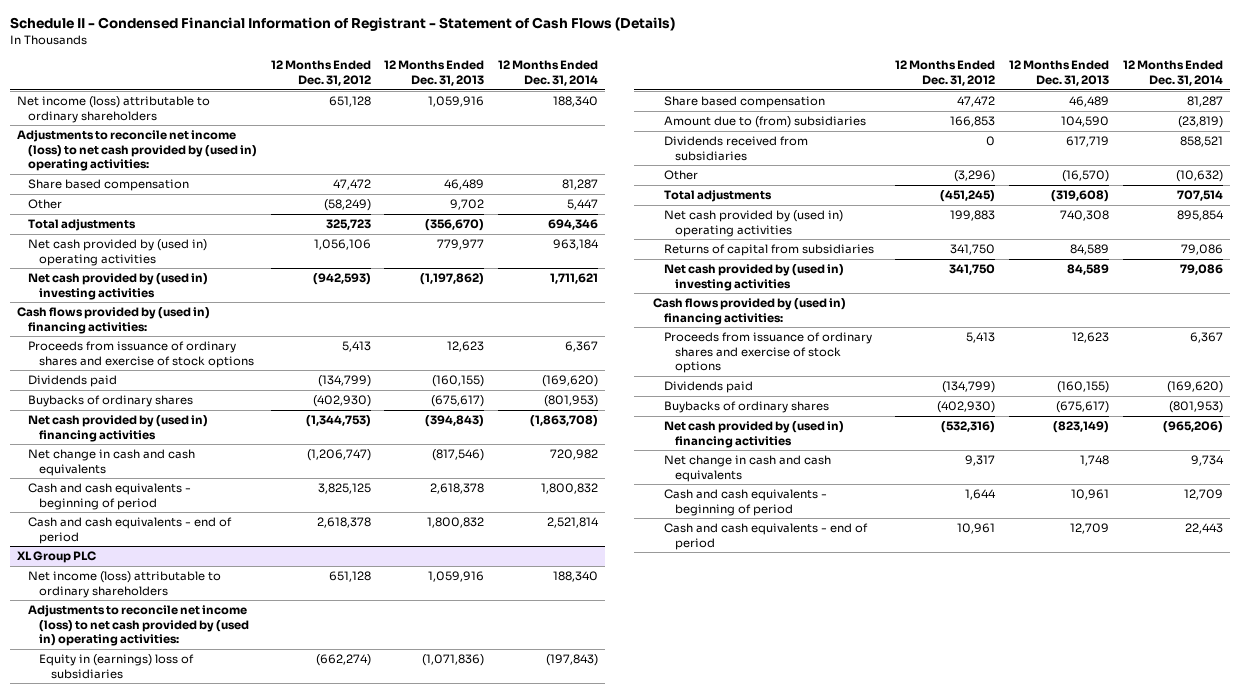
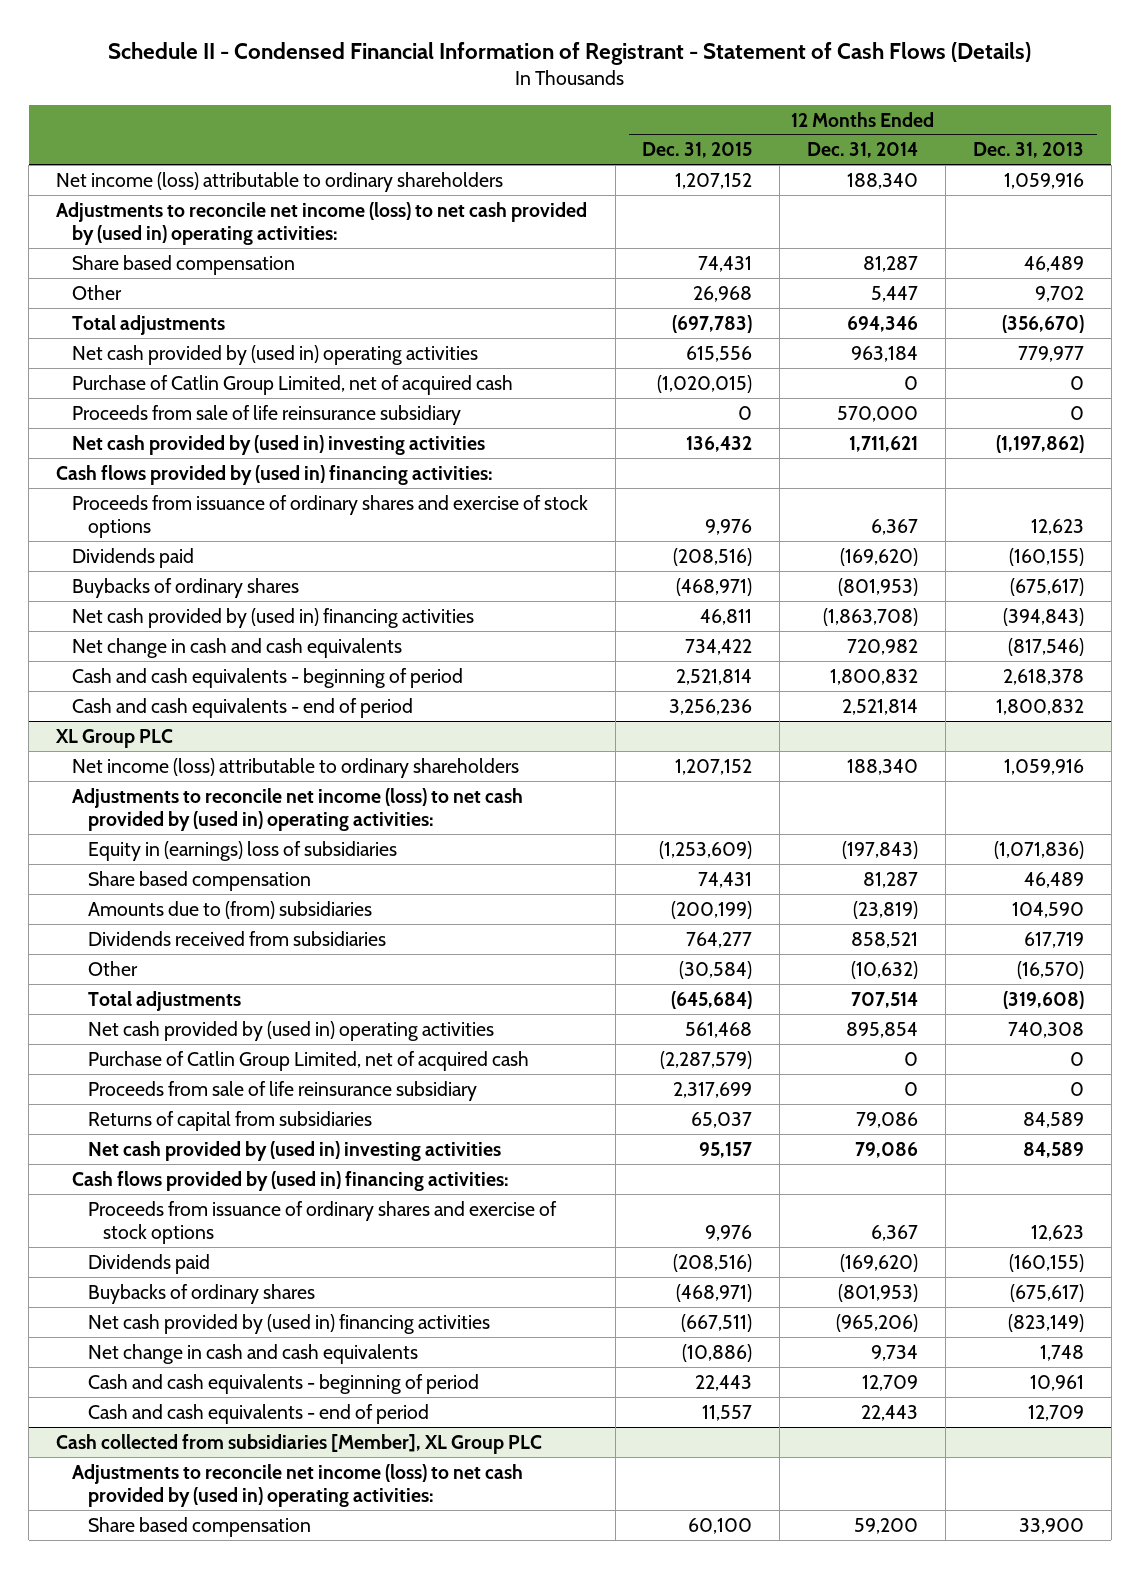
- | 12 Months Ended Dec. 31, 2012 | 12 Months Ended Dec. 31, 2013 | 12 Months Ended Dec. 31, 2014
+ | 12 Months Ended Dec. 31, 2015 | 12 Months Ended Dec. 31, 2014 | 12 Months Ended Dec. 31, 2013
+ Purchase of Catlin Group Limited, net of acquired cash | (1,020,015) | 0 | 0
+ Proceeds from sale of life reinsurance subsidiary | 0 | 570,000 | 0
@ XL Group PLC
- Amount due to (from) subsidiaries | 166,853 | 104,590 | (23,819)
+ Amounts due to (from) subsidiaries | (200,199) | (23,819) | 104,590
+ Purchase of Catlin Group Limited, net of acquired cash | (2,287,579) | 0 | 0
+ Proceeds from sale of life reinsurance subsidiary | 2,317,699 | 0 | 0
+ Cash collected from subsidiaries [Member], XL Group PLC
+ Adjustments to reconcile net income (loss) to net cash provided by (used in) operating activities:
+ Share based compensation | 60,100 | 59,200 | 33,900

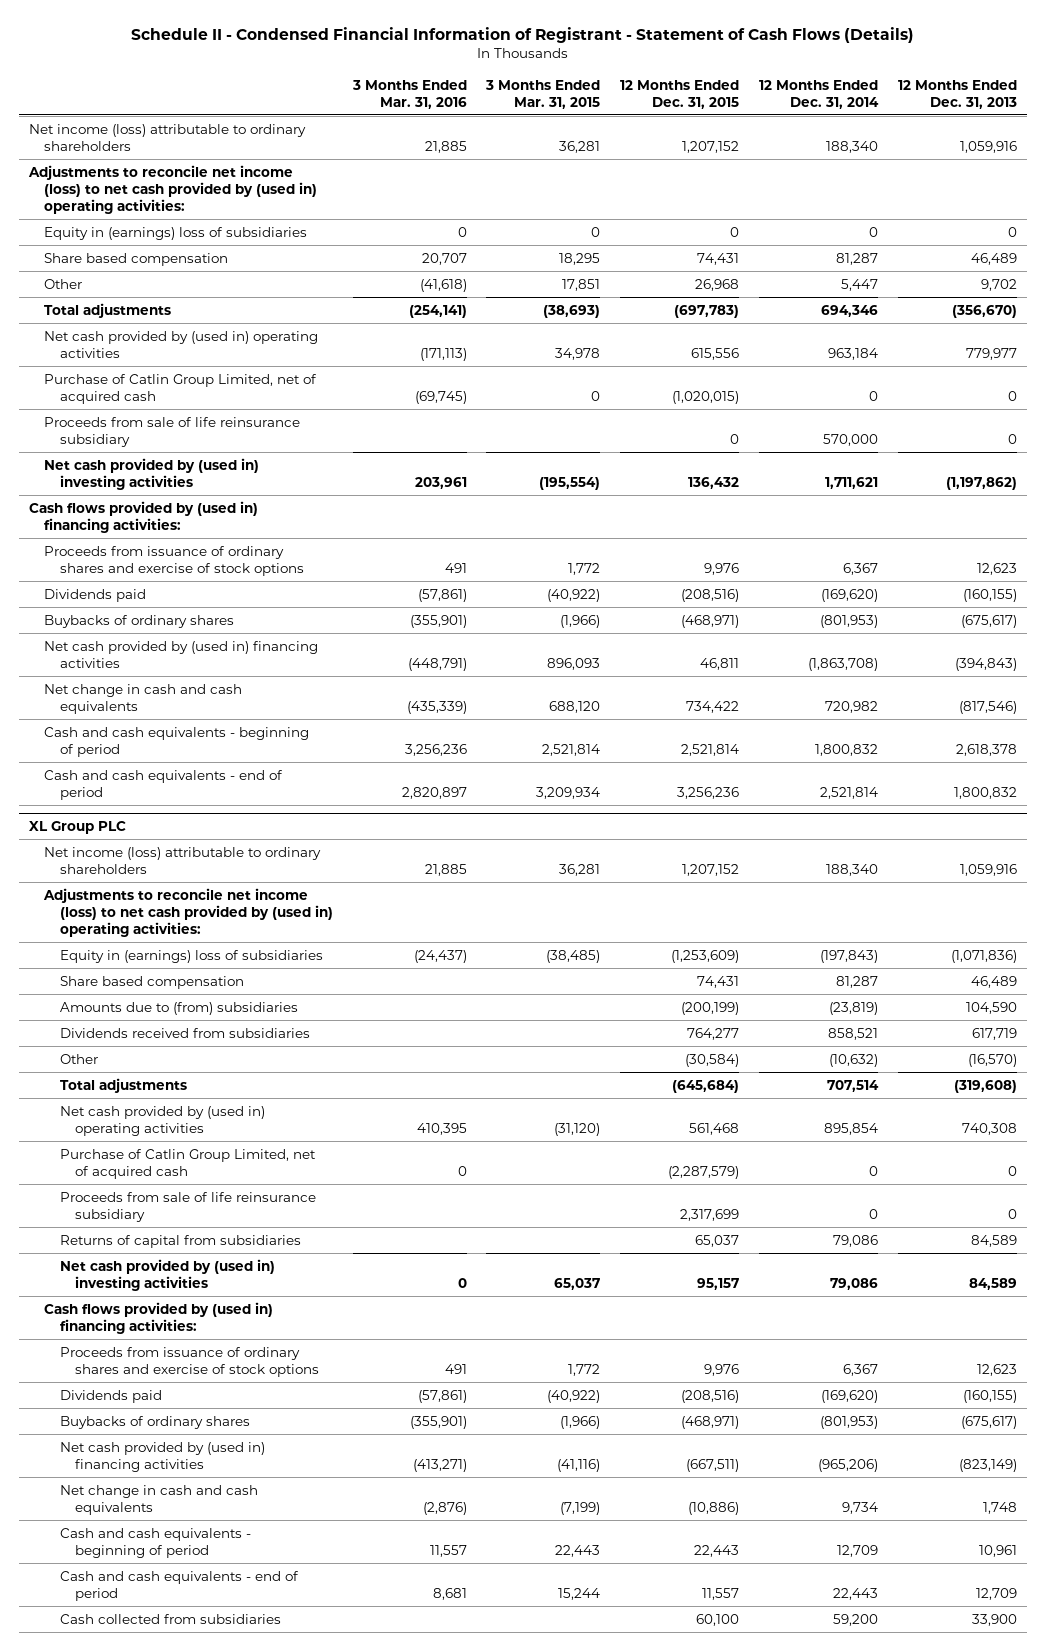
- | 12 Months Ended Dec. 31, 2015 | 12 Months Ended Dec. 31, 2014 | 12 Months Ended Dec. 31, 2013
+ | 3 Months Ended Mar. 31, 2016 | 3 Months Ended Mar. 31, 2015 | 12 Months Ended Dec. 31, 2015 | 12 Months Ended Dec. 31, 2014 | 12 Months Ended Dec. 31, 2013
+ Equity in (earnings) loss of subsidiaries | 0 | 0 | 0 | 0 | 0
- Cash collected from subsidiaries [Member], XL Group PLC
- Adjustments to reconcile net income (loss) to net cash provided by (used in) operating activities:
- Share based compensation | 60,100 | 59,200 | 33,900
@ XL Group PLC
+ Cash collected from subsidiaries | | | 60,100 | 59,200 | 33,900

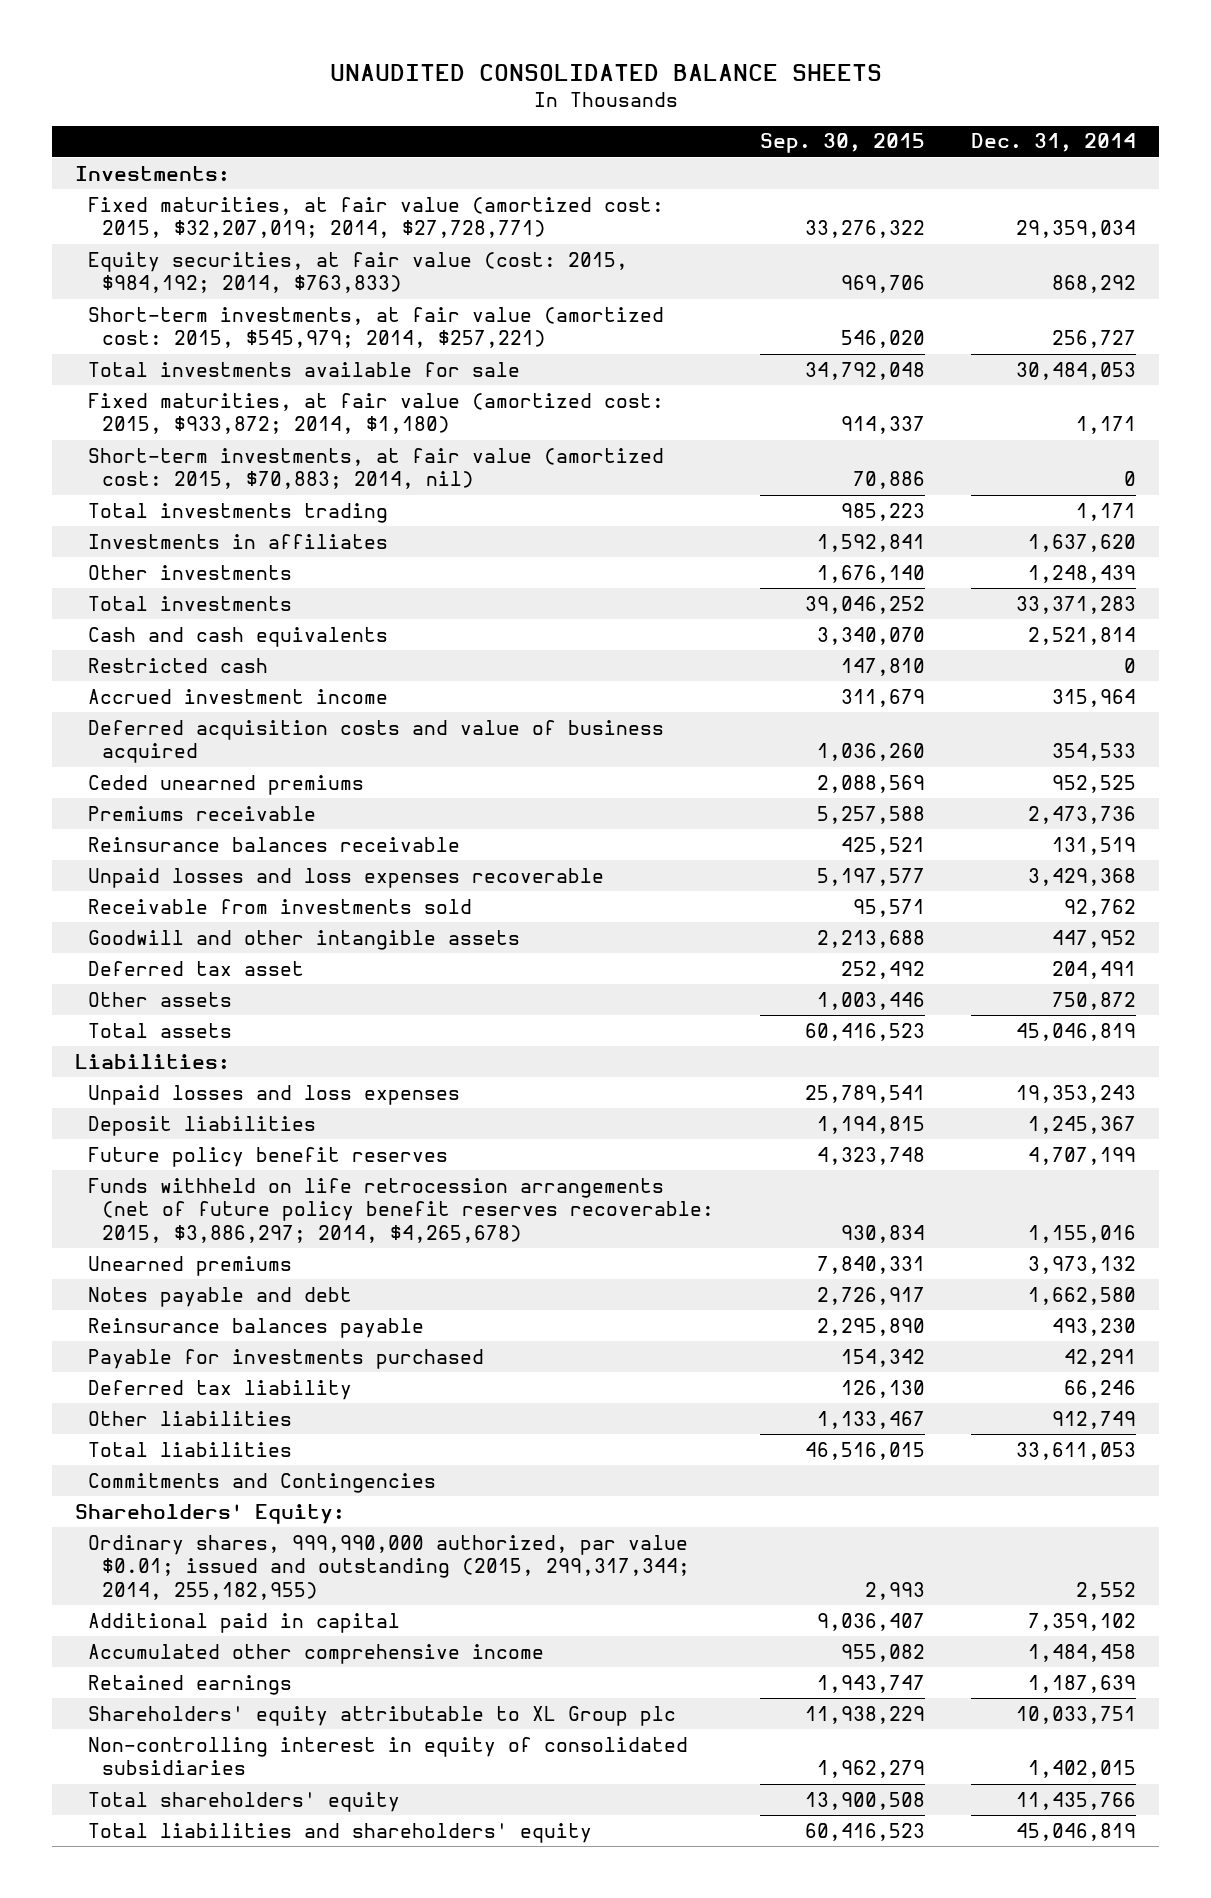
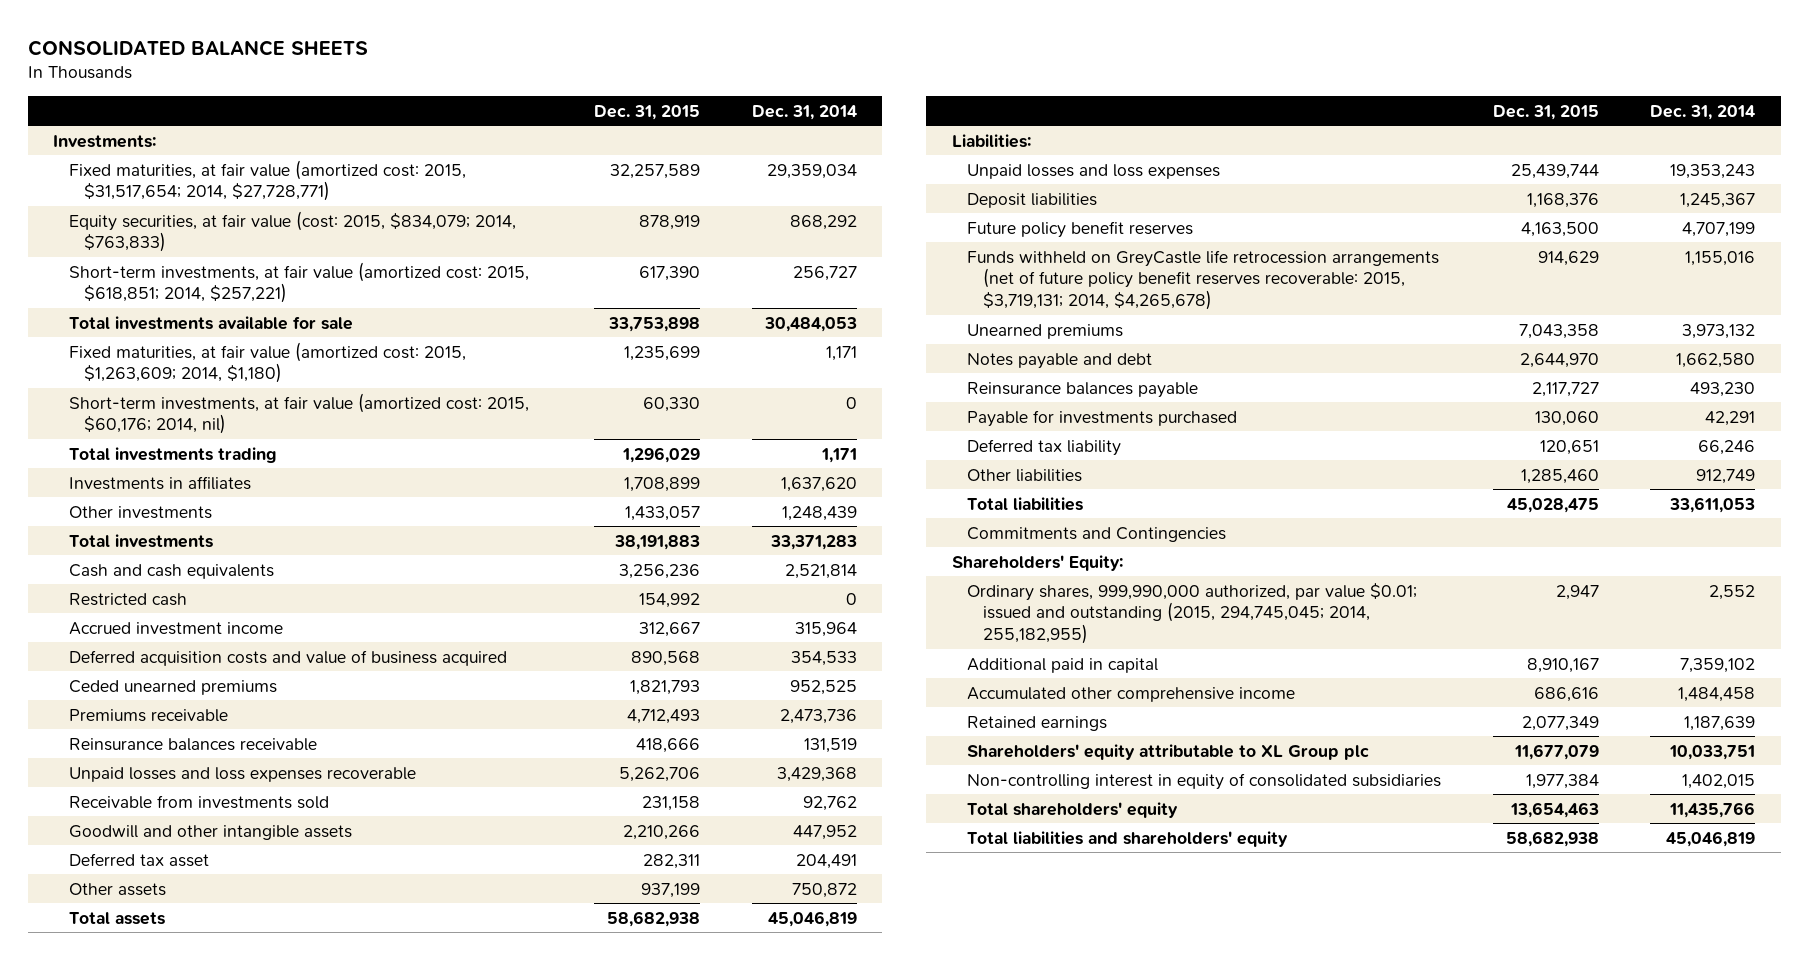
- UNAUDITED CONSOLIDATED BALANCE SHEETS
+ CONSOLIDATED BALANCE SHEETS
- | Sep. 30, 2015 | Dec. 31, 2014
+ | Dec. 31, 2015 | Dec. 31, 2014
- Fixed maturities, at fair value (amortized cost: 2015, $32,207,019; 2014, $27,728,771) | 33,276,322 | 29,359,034
- Equity securities, at fair value (cost: 2015, $984,192; 2014, $763,833) | 969,706 | 868,292
- Short-term investments, at fair value (amortized cost: 2015, $545,979; 2014, $257,221) | 546,020 | 256,727
+ Fixed maturities, at fair value (amortized cost: 2015, $31,517,654; 2014, $27,728,771) | 32,257,589 | 29,359,034
+ Equity securities, at fair value (cost: 2015, $834,079; 2014, $763,833) | 878,919 | 868,292
+ Short-term investments, at fair value (amortized cost: 2015, $618,851; 2014, $257,221) | 617,390 | 256,727
- Fixed maturities, at fair value (amortized cost: 2015, $933,872; 2014, $1,180) | 914,337 | 1,171
- Short-term investments, at fair value (amortized cost: 2015, $70,883; 2014, nil) | 70,886 | 0
+ Fixed maturities, at fair value (amortized cost: 2015, $1,263,609; 2014, $1,180) | 1,235,699 | 1,171
+ Short-term investments, at fair value (amortized cost: 2015, $60,176; 2014, nil) | 60,330 | 0
- Funds withheld on life retrocession arrangements (net of future policy benefit reserves recoverable: 2015, $3,886,297; 2014, $4,265,678) | 930,834 | 1,155,016
+ Funds withheld on GreyCastle life retrocession arrangements (net of future policy benefit reserves recoverable: 2015, $3,719,131; 2014, $4,265,678) | 914,629 | 1,155,016
- Ordinary shares, 999,990,000 authorized, par value $0.01; issued and outstanding (2015, 299,317,344; 2014, 255,182,955) | 2,993 | 2,552
+ Ordinary shares, 999,990,000 authorized, par value $0.01; issued and outstanding (2015, 294,745,045; 2014, 255,182,955) | 2,947 | 2,552

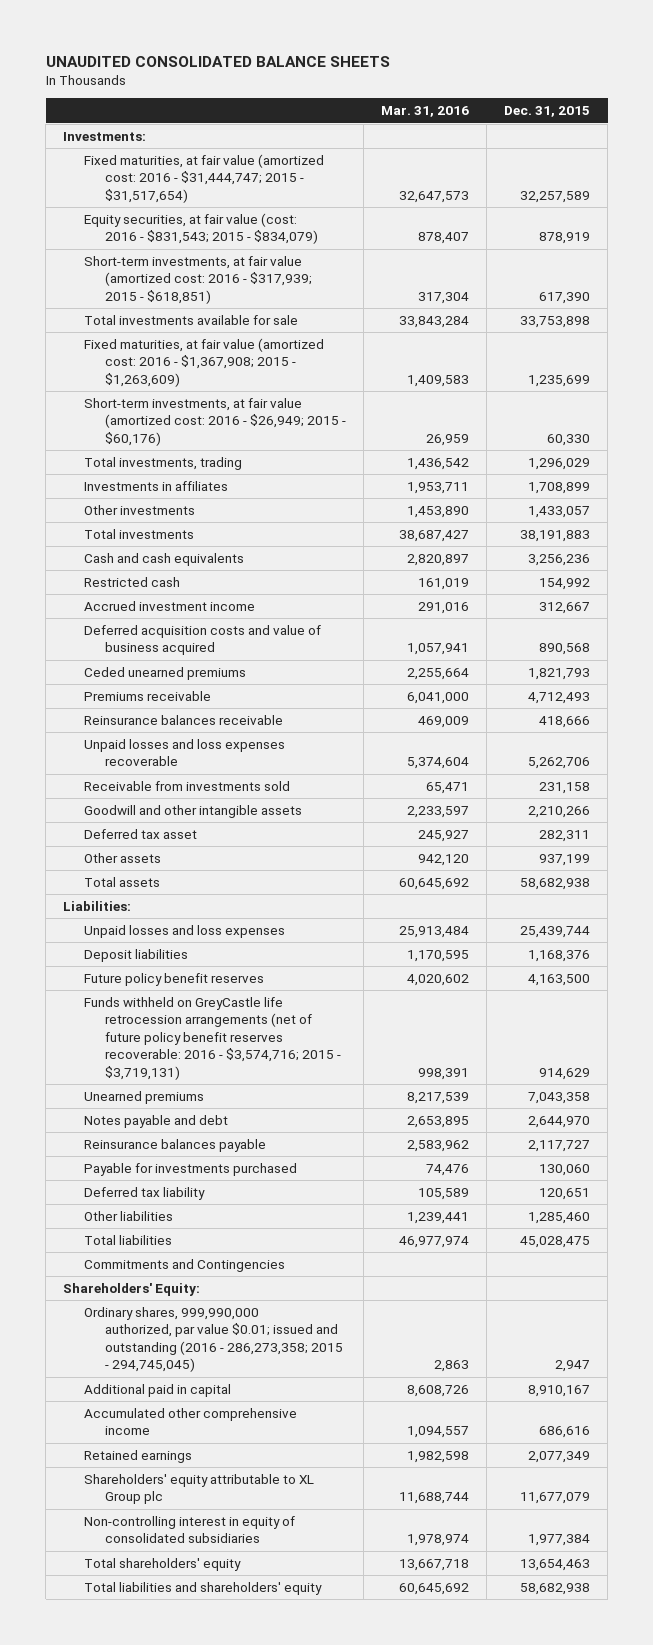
- CONSOLIDATED BALANCE SHEETS
+ UNAUDITED CONSOLIDATED BALANCE SHEETS
- | Dec. 31, 2015 | Dec. 31, 2014
+ | Mar. 31, 2016 | Dec. 31, 2015
- Fixed maturities, at fair value (amortized cost: 2015, $31,517,654; 2014, $27,728,771) | 32,257,589 | 29,359,034
- Equity securities, at fair value (cost: 2015, $834,079; 2014, $763,833) | 878,919 | 868,292
- Short-term investments, at fair value (amortized cost: 2015, $618,851; 2014, $257,221) | 617,390 | 256,727
+ Fixed maturities, at fair value (amortized cost: 2016 - $31,444,747; 2015 - $31,517,654) | 32,647,573 | 32,257,589
+ Equity securities, at fair value (cost: 2016 - $831,543; 2015 - $834,079) | 878,407 | 878,919
+ Short-term investments, at fair value (amortized cost: 2016 - $317,939; 2015 - $618,851) | 317,304 | 617,390
- Fixed maturities, at fair value (amortized cost: 2015, $1,263,609; 2014, $1,180) | 1,235,699 | 1,171
- Short-term investments, at fair value (amortized cost: 2015, $60,176; 2014, nil) | 60,330 | 0
- Total investments trading | 1,296,029 | 1,171
+ Fixed maturities, at fair value (amortized cost: 2016 - $1,367,908; 2015 - $1,263,609) | 1,409,583 | 1,235,699
+ Short-term investments, at fair value (amortized cost: 2016 - $26,949; 2015 - $60,176) | 26,959 | 60,330
+ Total investments, trading | 1,436,542 | 1,296,029
- Funds withheld on GreyCastle life retrocession arrangements (net of future policy benefit reserves recoverable: 2015, $3,719,131; 2014, $4,265,678) | 914,629 | 1,155,016
+ Funds withheld on GreyCastle life retrocession arrangements (net of future policy benefit reserves recoverable: 2016 - $3,574,716; 2015 - $3,719,131) | 998,391 | 914,629
- Ordinary shares, 999,990,000 authorized, par value $0.01; issued and outstanding (2015, 294,745,045; 2014, 255,182,955) | 2,947 | 2,552
+ Ordinary shares, 999,990,000 authorized, par value $0.01; issued and outstanding (2016 - 286,273,358; 2015 - 294,745,045) | 2,863 | 2,947

